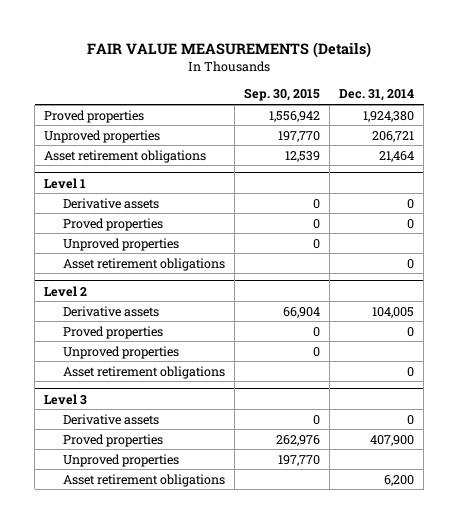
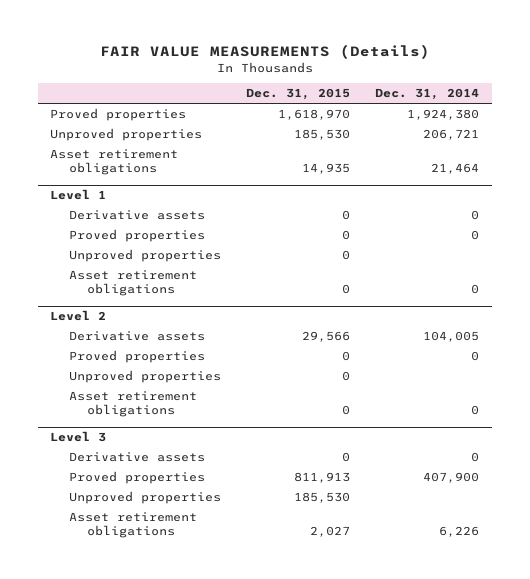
- | Sep. 30, 2015 | Dec. 31, 2014
+ | Dec. 31, 2015 | Dec. 31, 2014
@ Level 3
- Asset retirement obligations | | 6,200
+ Asset retirement obligations | 2,027 | 6,226

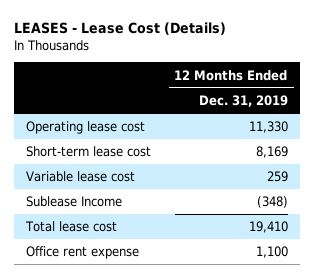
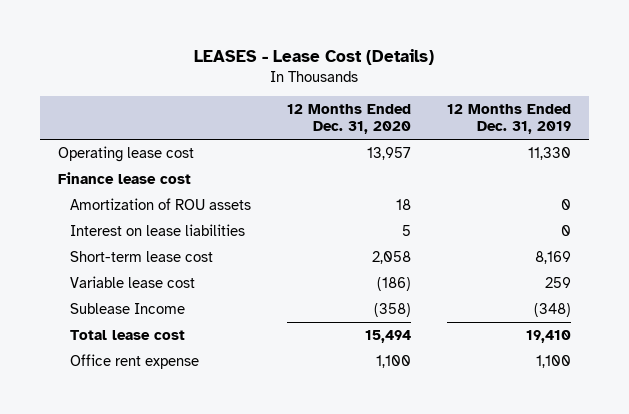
- | 12 Months Ended Dec. 31, 2019
+ | 12 Months Ended Dec. 31, 2020 | 12 Months Ended Dec. 31, 2019
+ Finance lease cost
+ Amortization of ROU assets | 18 | 0
+ Interest on lease liabilities | 5 | 0

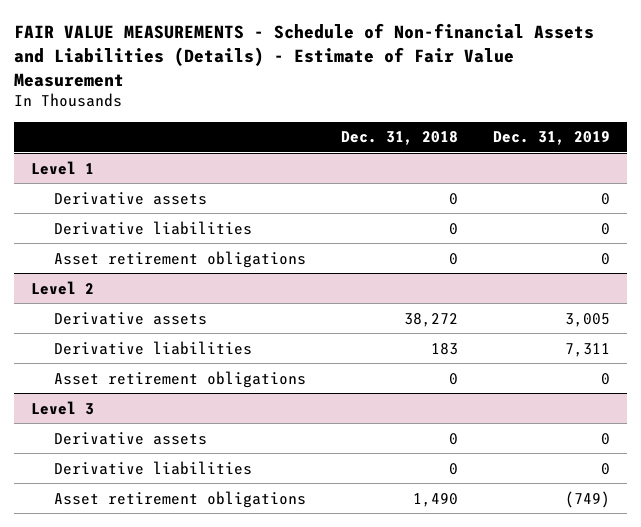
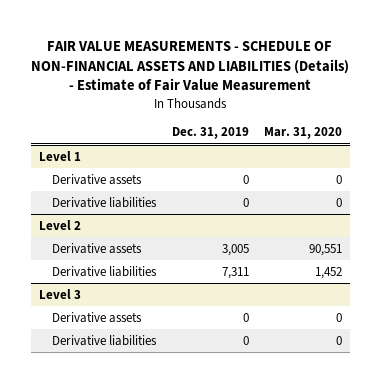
- FAIR VALUE MEASUREMENTS - Schedule of Non-financial Assets and Liabilities (Details) - Estimate of Fair Value Measurement
+ FAIR VALUE MEASUREMENTS - SCHEDULE OF NON-FINANCIAL ASSETS AND LIABILITIES (Details) - Estimate of Fair Value Measurement
- | Dec. 31, 2018 | Dec. 31, 2019
+ | Dec. 31, 2019 | Mar. 31, 2020
@ Level 1
- Asset retirement obligations | 0 | 0
@ Level 2
- Asset retirement obligations | 0 | 0
@ Level 3
- Asset retirement obligations | 1,490 | (749)

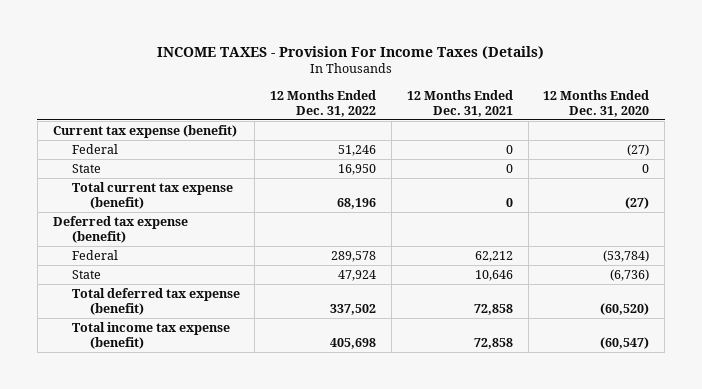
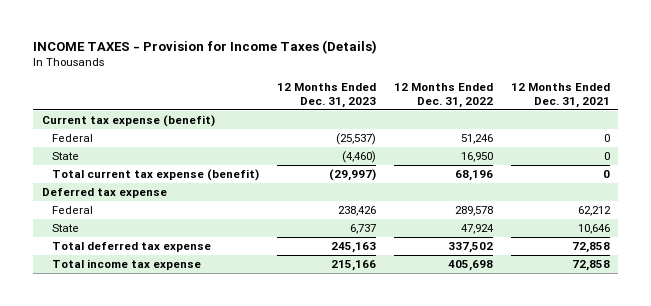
- INCOME TAXES - Provision For Income Taxes (Details)
+ INCOME TAXES - Provision for Income Taxes (Details)
- | 12 Months Ended Dec. 31, 2022 | 12 Months Ended Dec. 31, 2021 | 12 Months Ended Dec. 31, 2020
+ | 12 Months Ended Dec. 31, 2023 | 12 Months Ended Dec. 31, 2022 | 12 Months Ended Dec. 31, 2021
- Deferred tax expense (benefit)
+ Deferred tax expense
- Total deferred tax expense (benefit) | 337,502 | 72,858 | (60,520)
- Total income tax expense (benefit) | 405,698 | 72,858 | (60,547)
+ Total deferred tax expense | 245,163 | 337,502 | 72,858
+ Total income tax expense | 215,166 | 405,698 | 72,858

